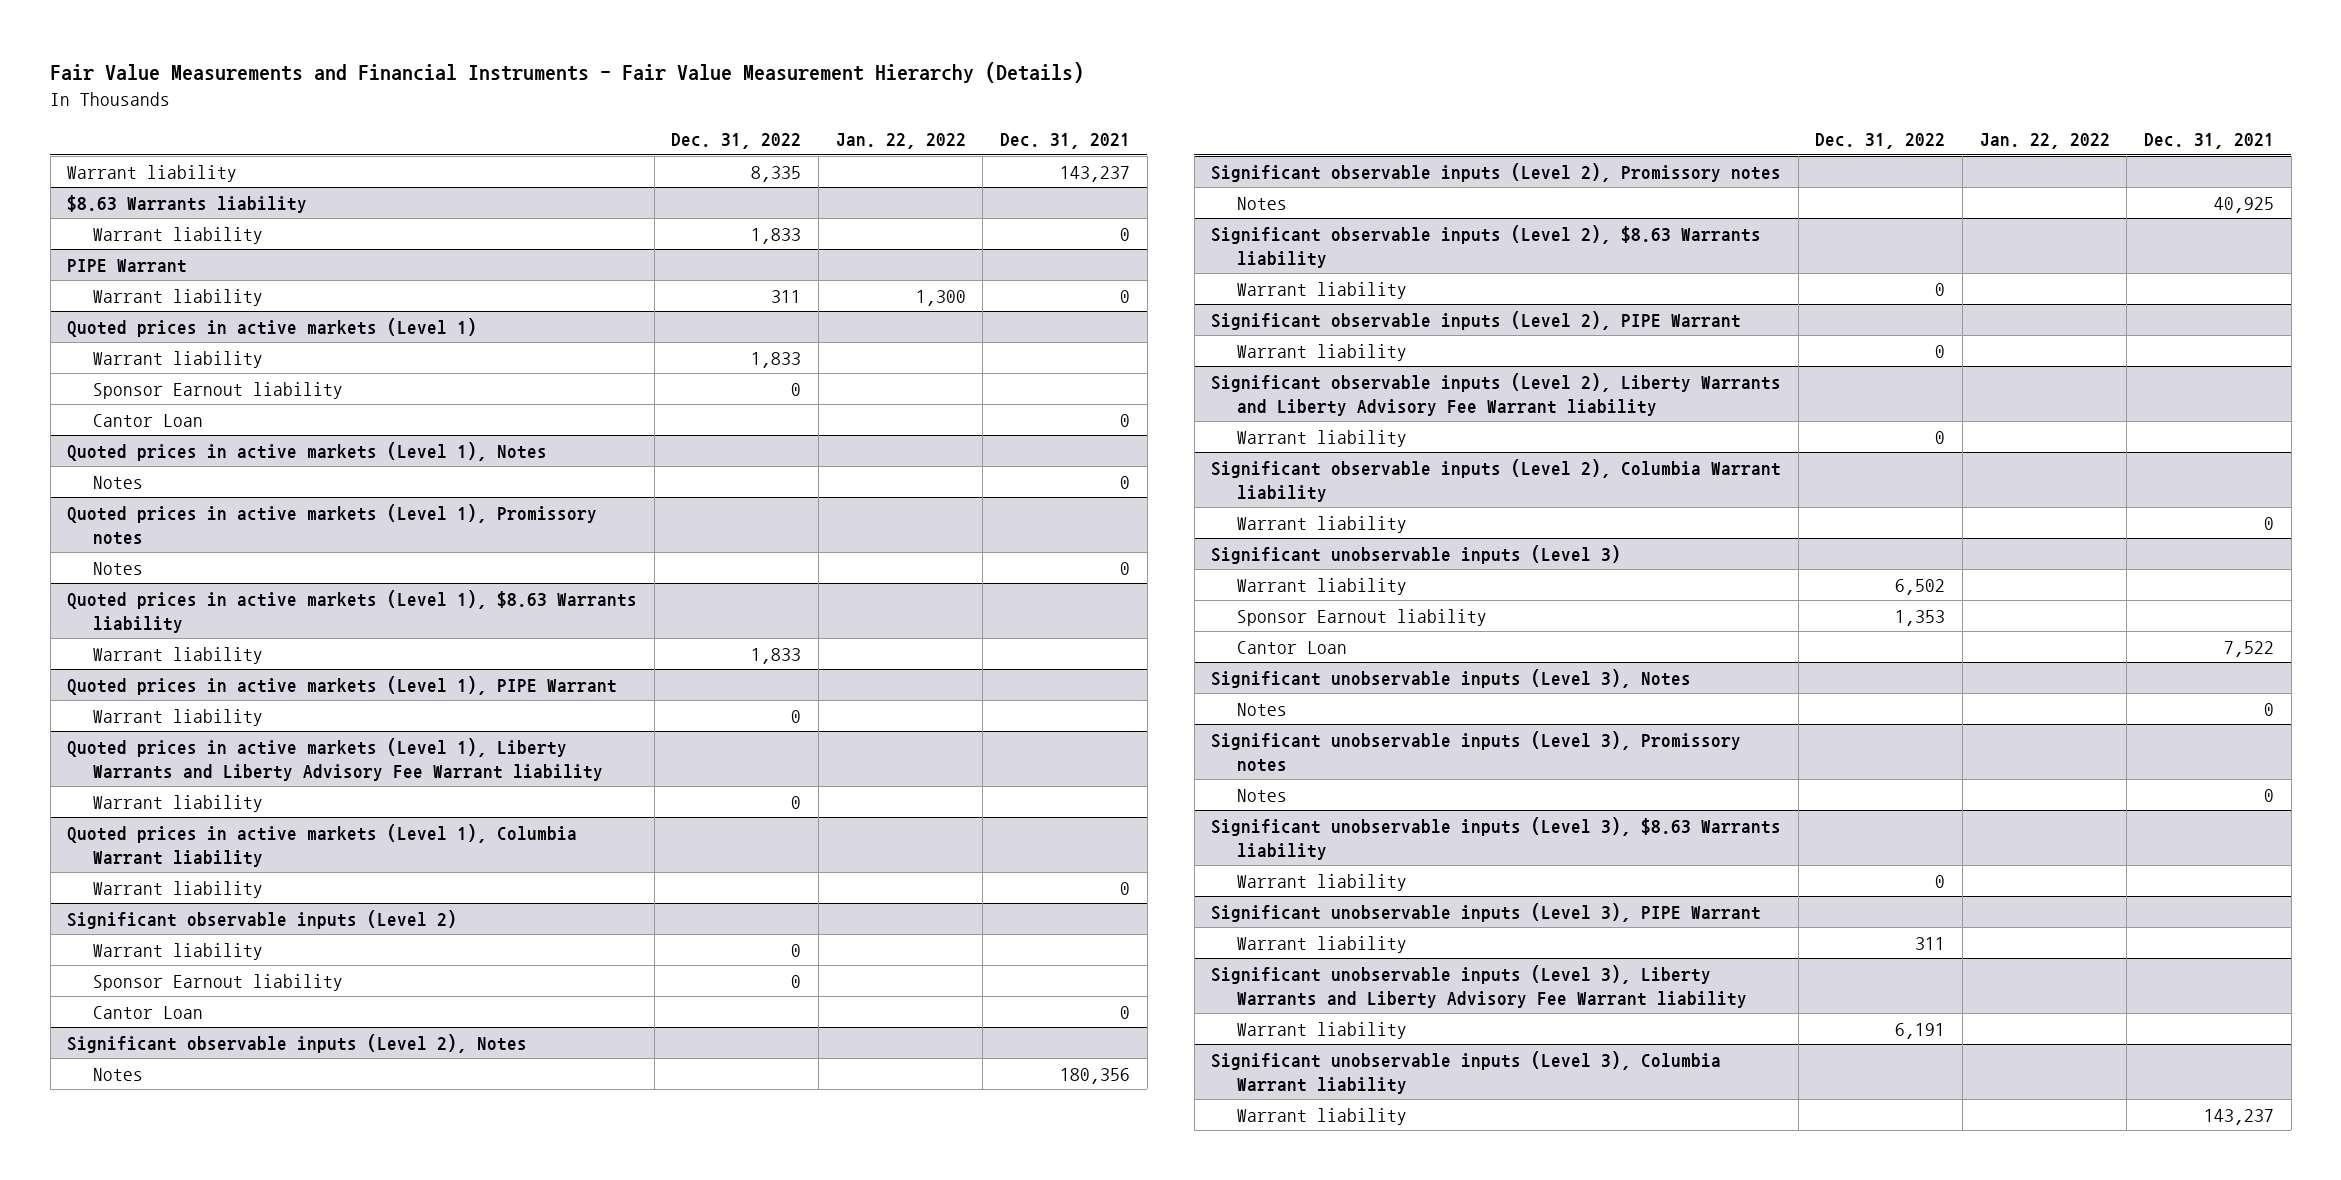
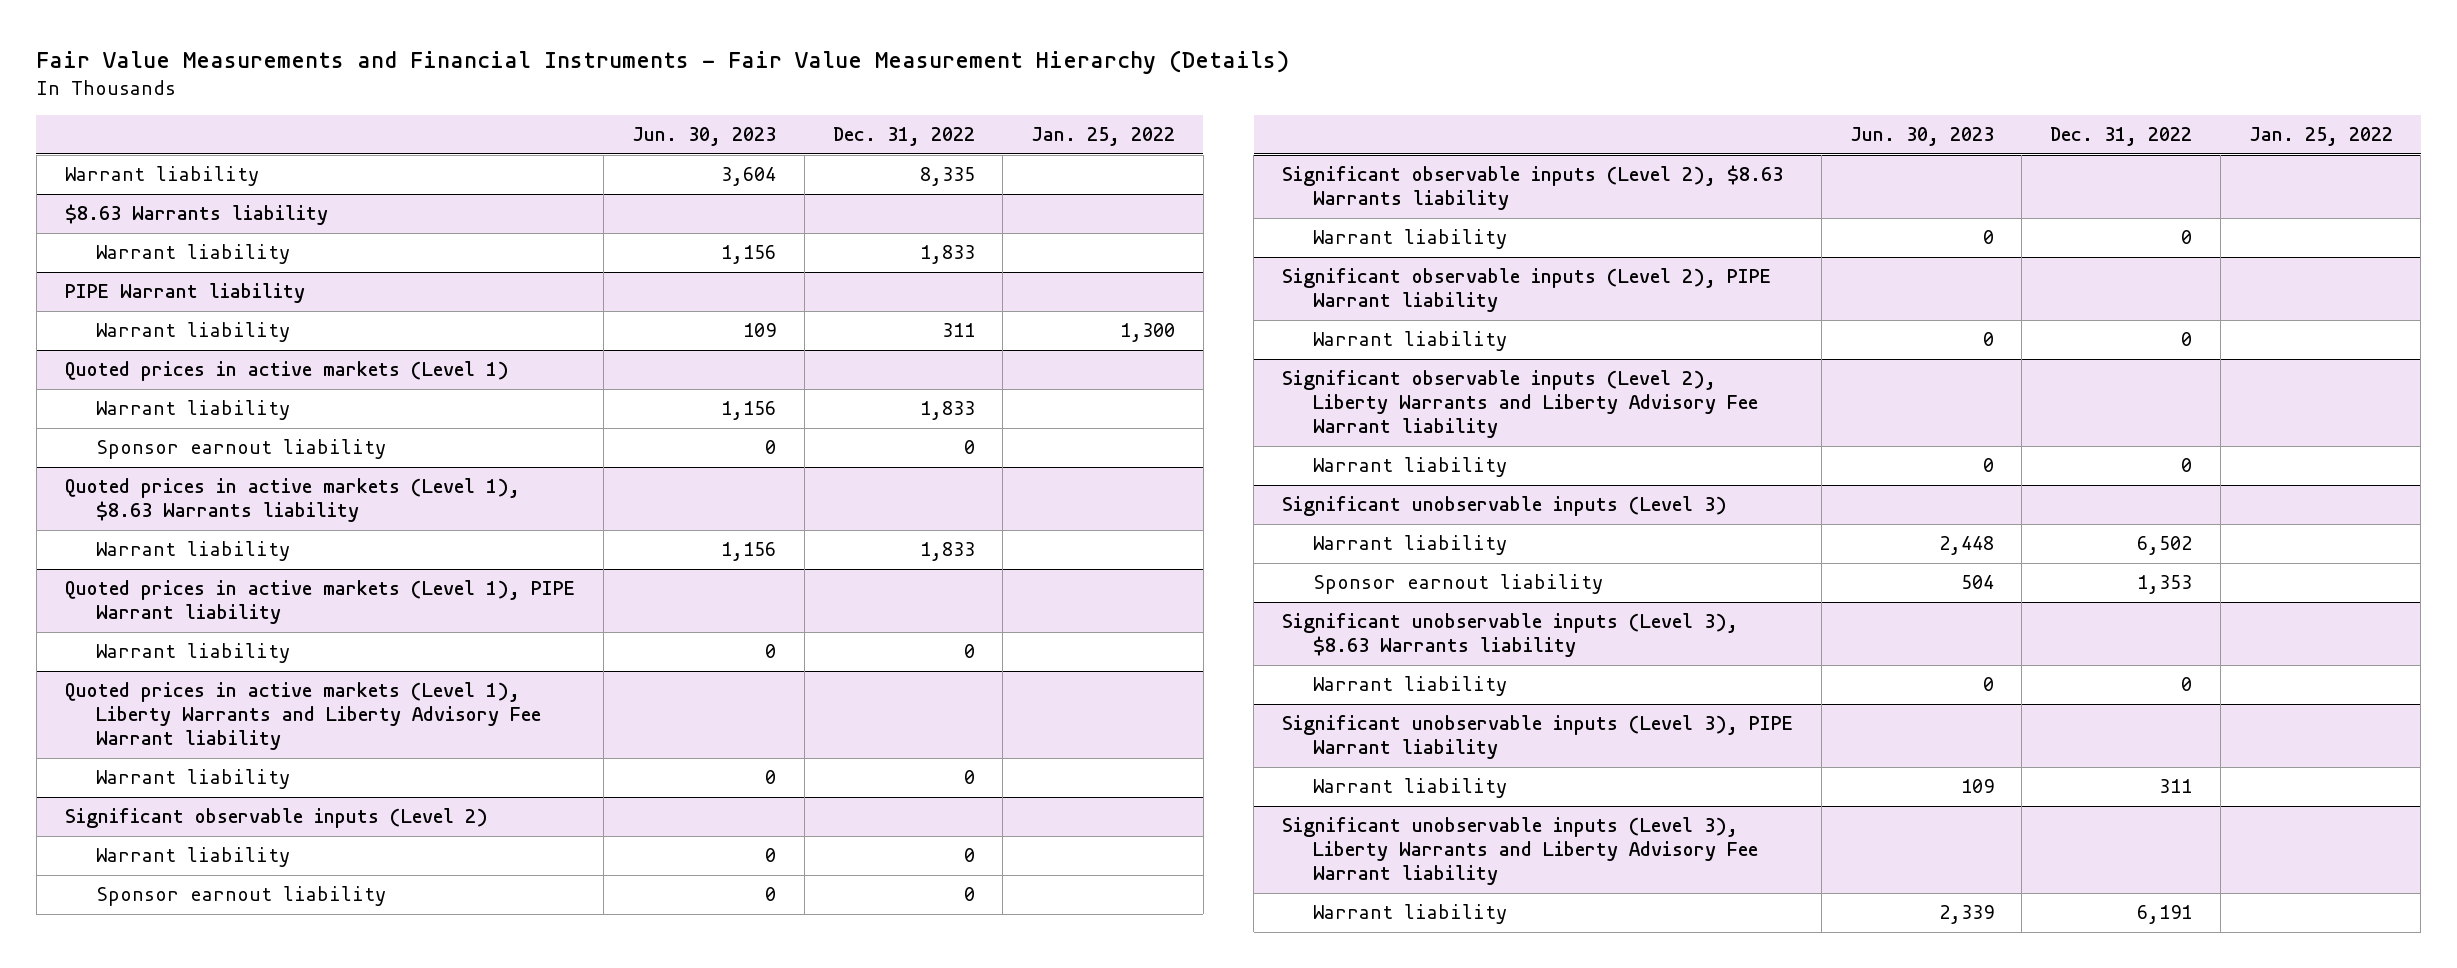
- | Dec. 31, 2022 | Jan. 22, 2022 | Dec. 31, 2021
+ | Jun. 30, 2023 | Dec. 31, 2022 | Jan. 25, 2022
- PIPE Warrant
+ PIPE Warrant liability
@ Quoted prices in active markets (Level 1)
- Sponsor Earnout liability | 0 | |
- Cantor Loan | | | 0
- Quoted prices in active markets (Level 1), Notes
- Notes | | | 0
- Quoted prices in active markets (Level 1), Promissory notes
- Notes | | | 0
@ Quoted prices in active markets (Level 1)
+ Sponsor earnout liability | 0 | 0 |
- Quoted prices in active markets (Level 1), PIPE Warrant
+ Quoted prices in active markets (Level 1), PIPE Warrant liability
- Quoted prices in active markets (Level 1), Columbia Warrant liability
- Warrant liability | | | 0
@ Significant observable inputs (Level 2)
- Sponsor Earnout liability | 0 | |
- Cantor Loan | | | 0
- Significant observable inputs (Level 2), Notes
- Notes | | | 180,356
- Significant observable inputs (Level 2), Promissory notes
- Notes | | | 40,925
@ Significant observable inputs (Level 2)
+ Sponsor earnout liability | 0 | 0 |
- Significant observable inputs (Level 2), PIPE Warrant
+ Significant observable inputs (Level 2), PIPE Warrant liability
- Significant observable inputs (Level 2), Columbia Warrant liability
- Warrant liability | | | 0
@ Significant unobservable inputs (Level 3)
- Sponsor Earnout liability | 1,353 | |
- Cantor Loan | | | 7,522
- Significant unobservable inputs (Level 3), Notes
- Notes | | | 0
- Significant unobservable inputs (Level 3), Promissory notes
- Notes | | | 0
@ Significant unobservable inputs (Level 3)
+ Sponsor earnout liability | 504 | 1,353 |
- Significant unobservable inputs (Level 3), PIPE Warrant
+ Significant unobservable inputs (Level 3), PIPE Warrant liability
- Significant unobservable inputs (Level 3), Columbia Warrant liability
- Warrant liability | | | 143,237

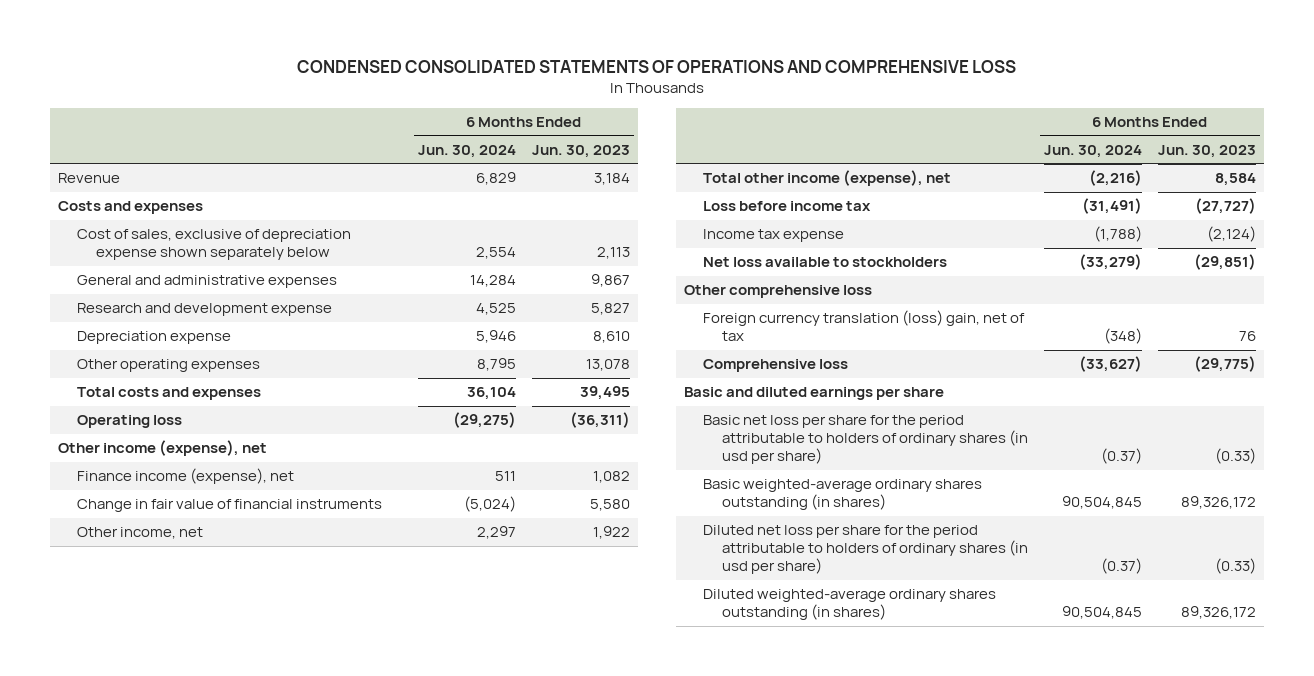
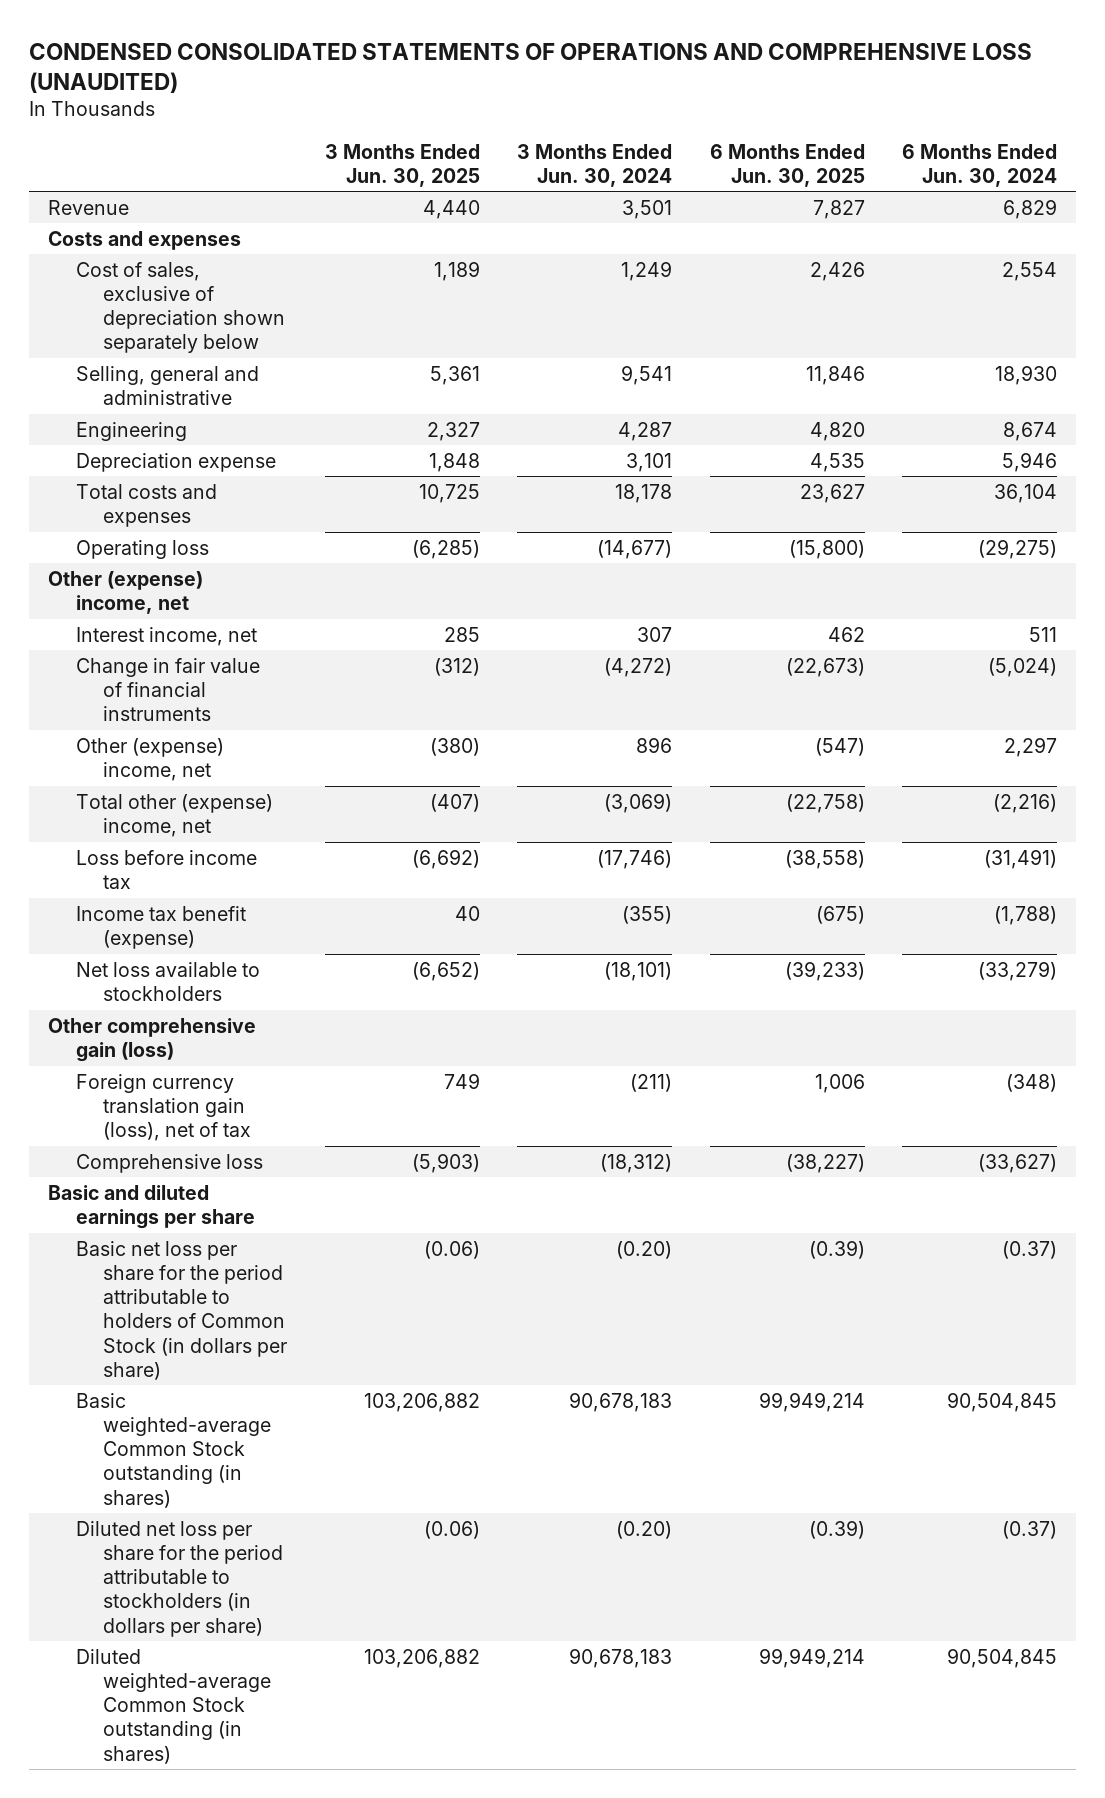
- CONDENSED CONSOLIDATED STATEMENTS OF OPERATIONS AND COMPREHENSIVE LOSS
+ CONDENSED CONSOLIDATED STATEMENTS OF OPERATIONS AND COMPREHENSIVE LOSS (UNAUDITED)
- | 6 Months Ended Jun. 30, 2024 | 6 Months Ended Jun. 30, 2023
+ | 3 Months Ended Jun. 30, 2025 | 3 Months Ended Jun. 30, 2024 | 6 Months Ended Jun. 30, 2025 | 6 Months Ended Jun. 30, 2024
- Cost of sales, exclusive of depreciation expense shown separately below | 2,554 | 2,113
- General and administrative expenses | 14,284 | 9,867
- Research and development expense | 4,525 | 5,827
+ Cost of sales, exclusive of depreciation shown separately below | 1,189 | 1,249 | 2,426 | 2,554
+ Selling, general and administrative | 5,361 | 9,541 | 11,846 | 18,930
+ Engineering | 2,327 | 4,287 | 4,820 | 8,674
- Other operating expenses | 8,795 | 13,078
- Other income (expense), net
- Finance income (expense), net | 511 | 1,082
+ Other (expense) income, net
+ Interest income, net | 285 | 307 | 462 | 511
- Other income, net | 2,297 | 1,922
- Total other income (expense), net | (2,216) | 8,584
+ Other (expense) income, net | (380) | 896 | (547) | 2,297
+ Total other (expense) income, net | (407) | (3,069) | (22,758) | (2,216)
- Income tax expense | (1,788) | (2,124)
+ Income tax benefit (expense) | 40 | (355) | (675) | (1,788)
- Other comprehensive loss
- Foreign currency translation (loss) gain, net of tax | (348) | 76
+ Other comprehensive gain (loss)
+ Foreign currency translation gain (loss), net of tax | 749 | (211) | 1,006 | (348)
- Basic net loss per share for the period attributable to holders of ordinary shares (in usd per share) | (0.37) | (0.33)
- Basic weighted-average ordinary shares outstanding (in shares) | 90,504,845 | 89,326,172
- Diluted net loss per share for the period attributable to holders of ordinary shares (in usd per share) | (0.37) | (0.33)
- Diluted weighted-average ordinary shares outstanding (in shares) | 90,504,845 | 89,326,172
+ Basic net loss per share for the period attributable to holders of Common Stock (in dollars per share) | (0.06) | (0.20) | (0.39) | (0.37)
+ Basic weighted-average Common Stock outstanding (in shares) | 103,206,882 | 90,678,183 | 99,949,214 | 90,504,845
+ Diluted net loss per share for the period attributable to stockholders (in dollars per share) | (0.06) | (0.20) | (0.39) | (0.37)
+ Diluted weighted-average Common Stock outstanding (in shares) | 103,206,882 | 90,678,183 | 99,949,214 | 90,504,845

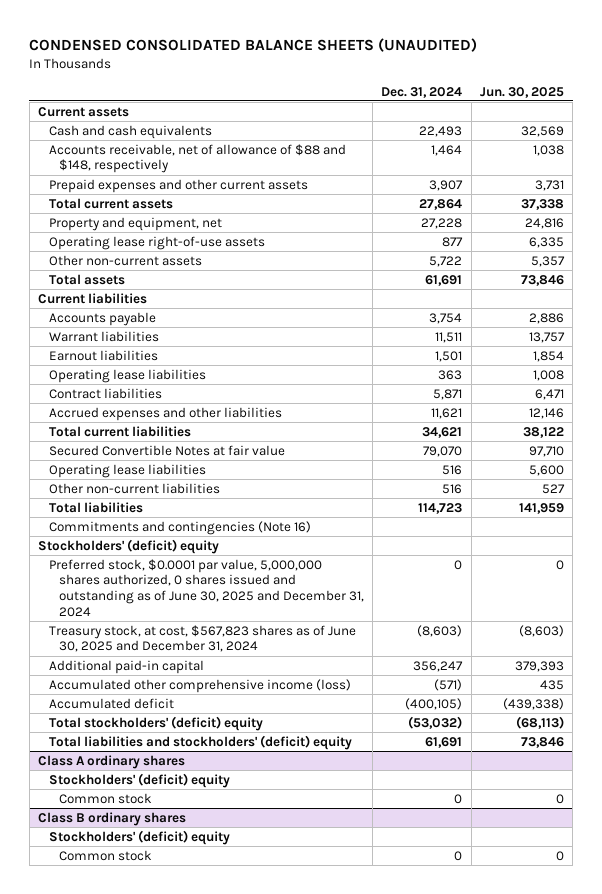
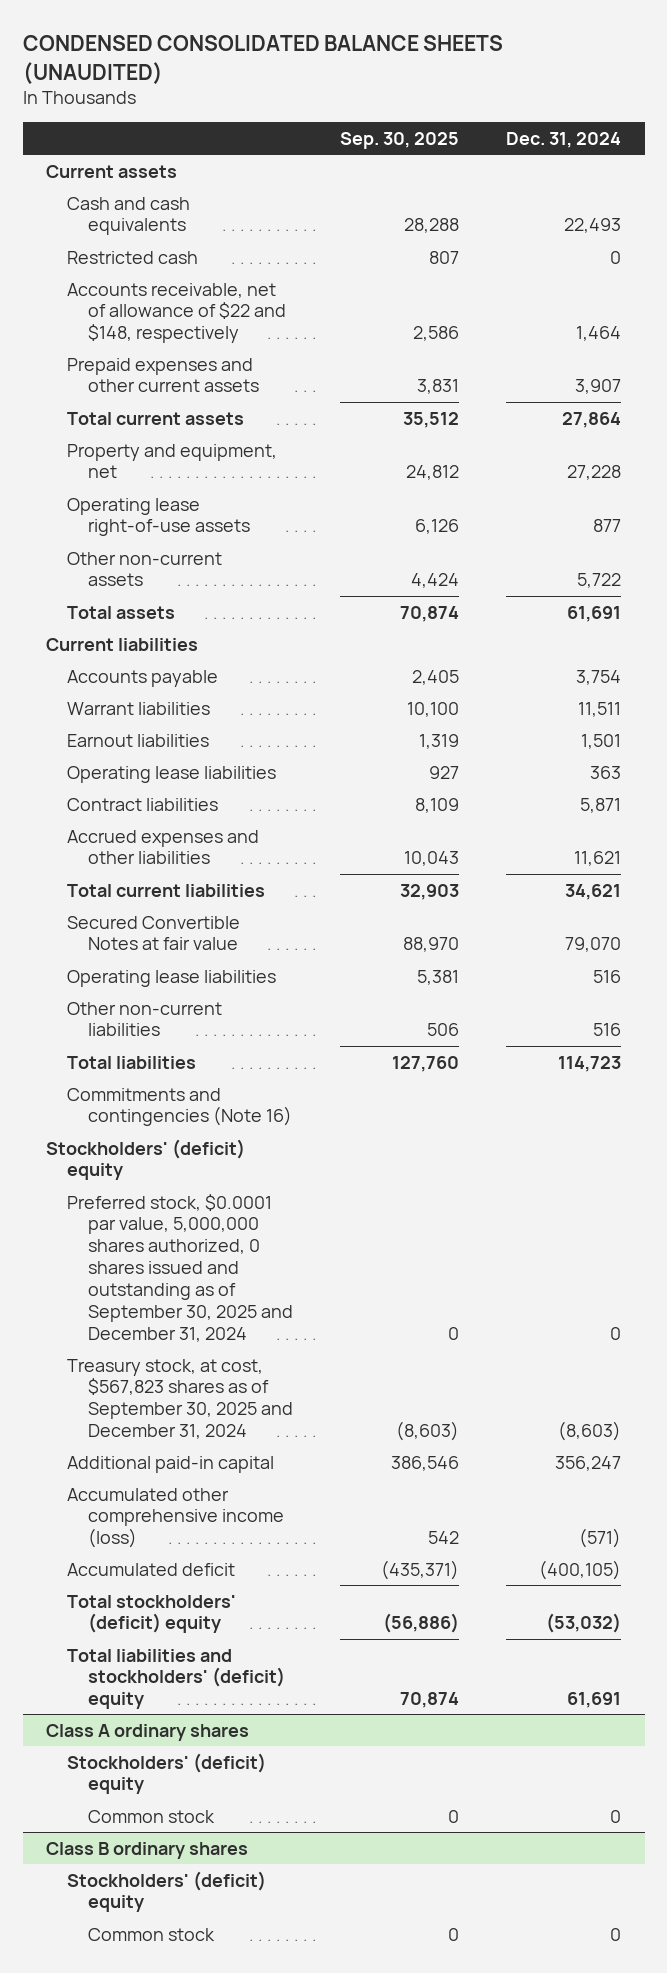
- | Dec. 31, 2024 | Jun. 30, 2025
+ | Sep. 30, 2025 | Dec. 31, 2024
- Accounts receivable, net of allowance of $88 and $148, respectively | 1,464 | 1,038
+ Restricted cash | 807 | 0
+ Accounts receivable, net of allowance of $22 and $148, respectively | 2,586 | 1,464
- Preferred stock, $0.0001 par value, 5,000,000 shares authorized, 0 shares issued and outstanding as of June 30, 2025 and December 31, 2024 | 0 | 0
- Treasury stock, at cost, $567,823 shares as of June 30, 2025 and December 31, 2024 | (8,603) | (8,603)
+ Preferred stock, $0.0001 par value, 5,000,000 shares authorized, 0 shares issued and outstanding as of September 30, 2025 and December 31, 2024 | 0 | 0
+ Treasury stock, at cost, $567,823 shares as of September 30, 2025 and December 31, 2024 | (8,603) | (8,603)

